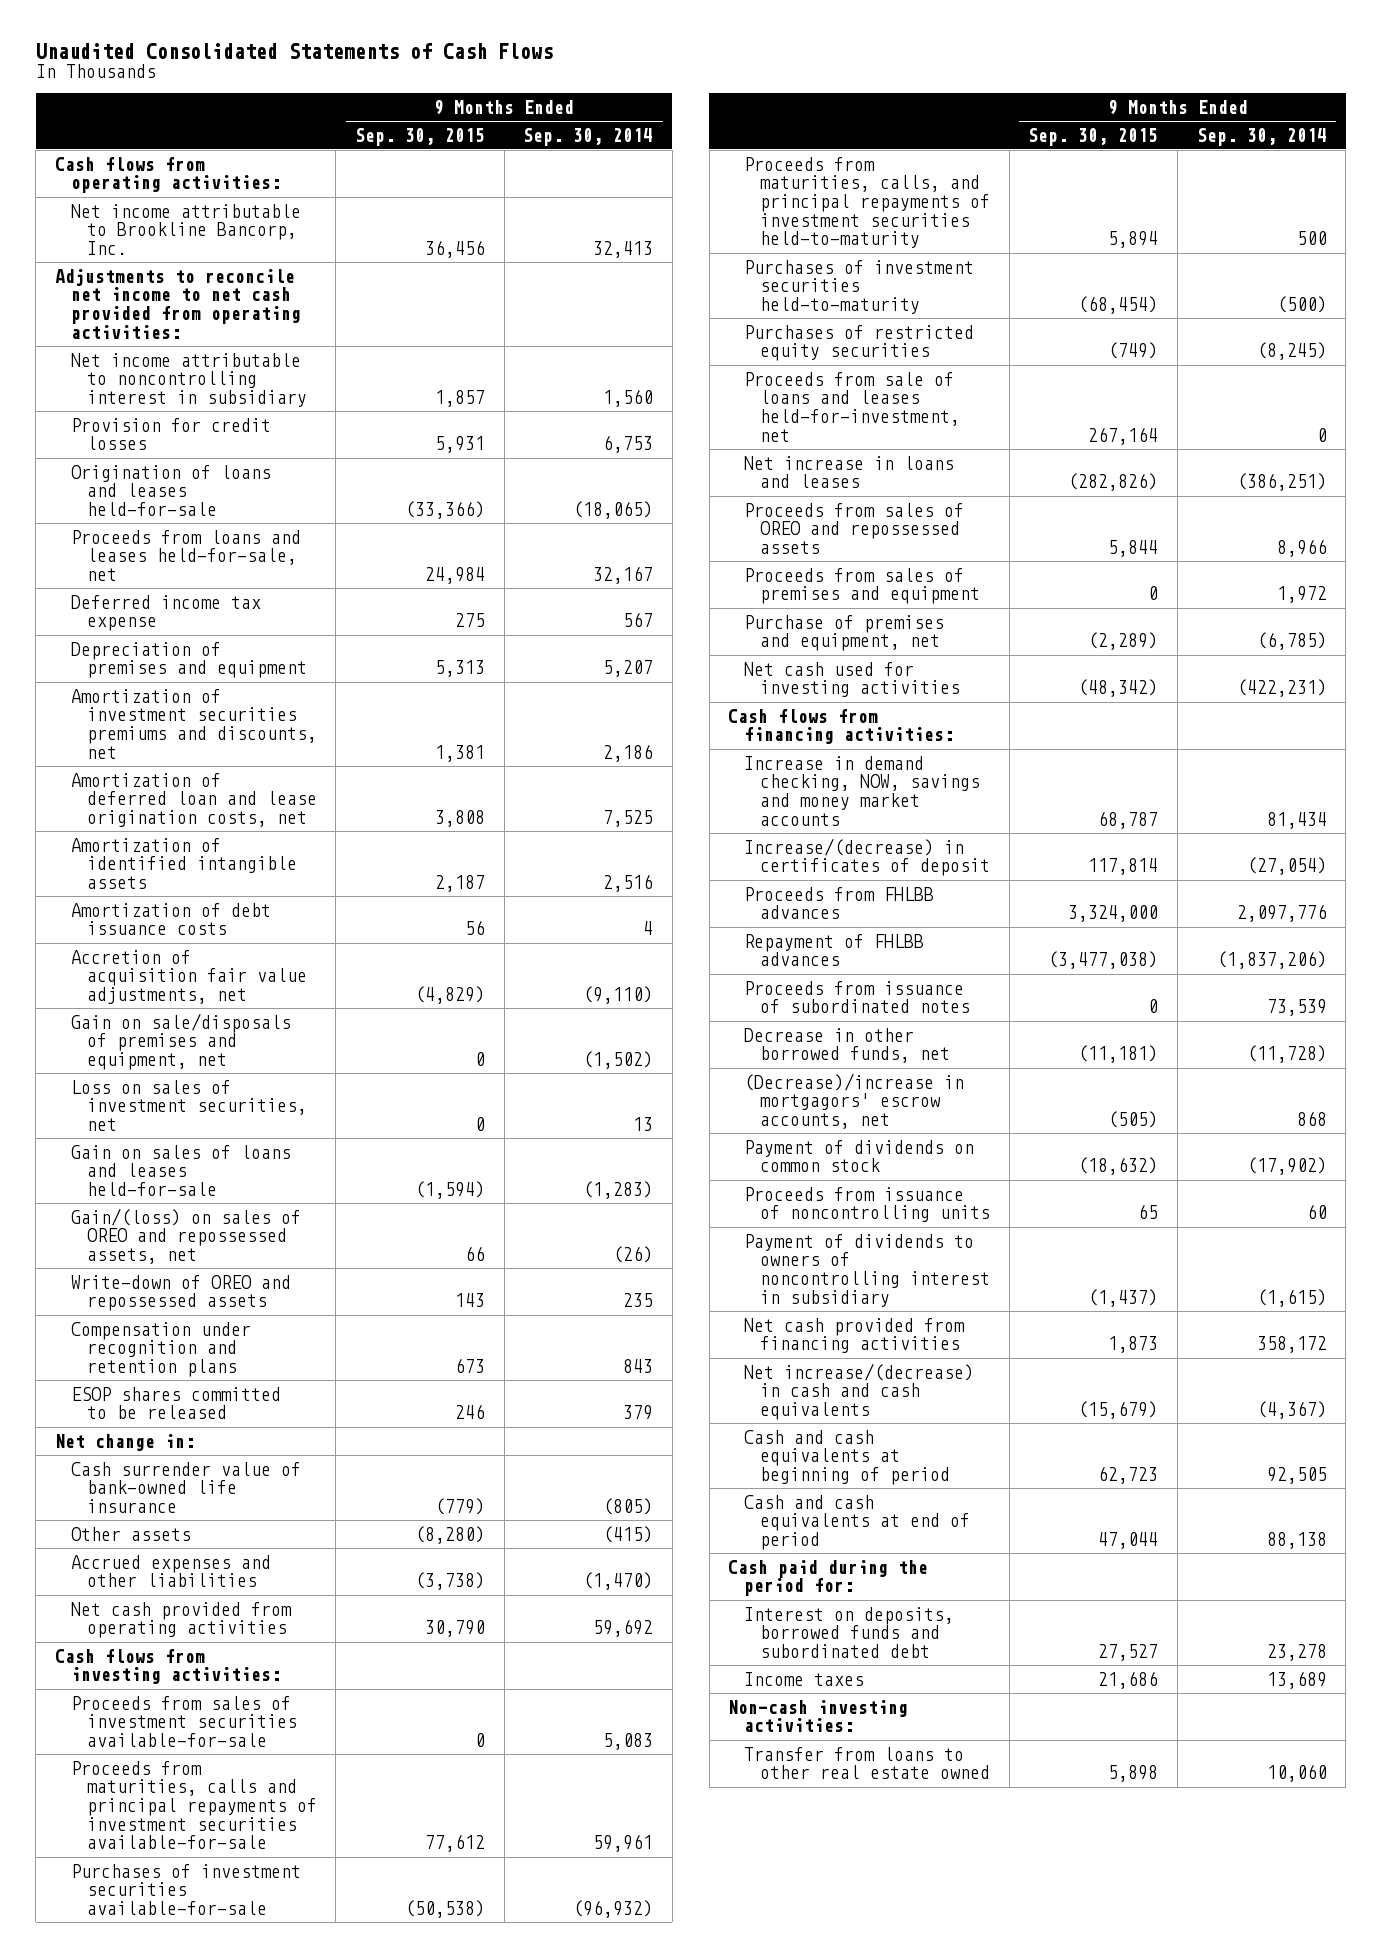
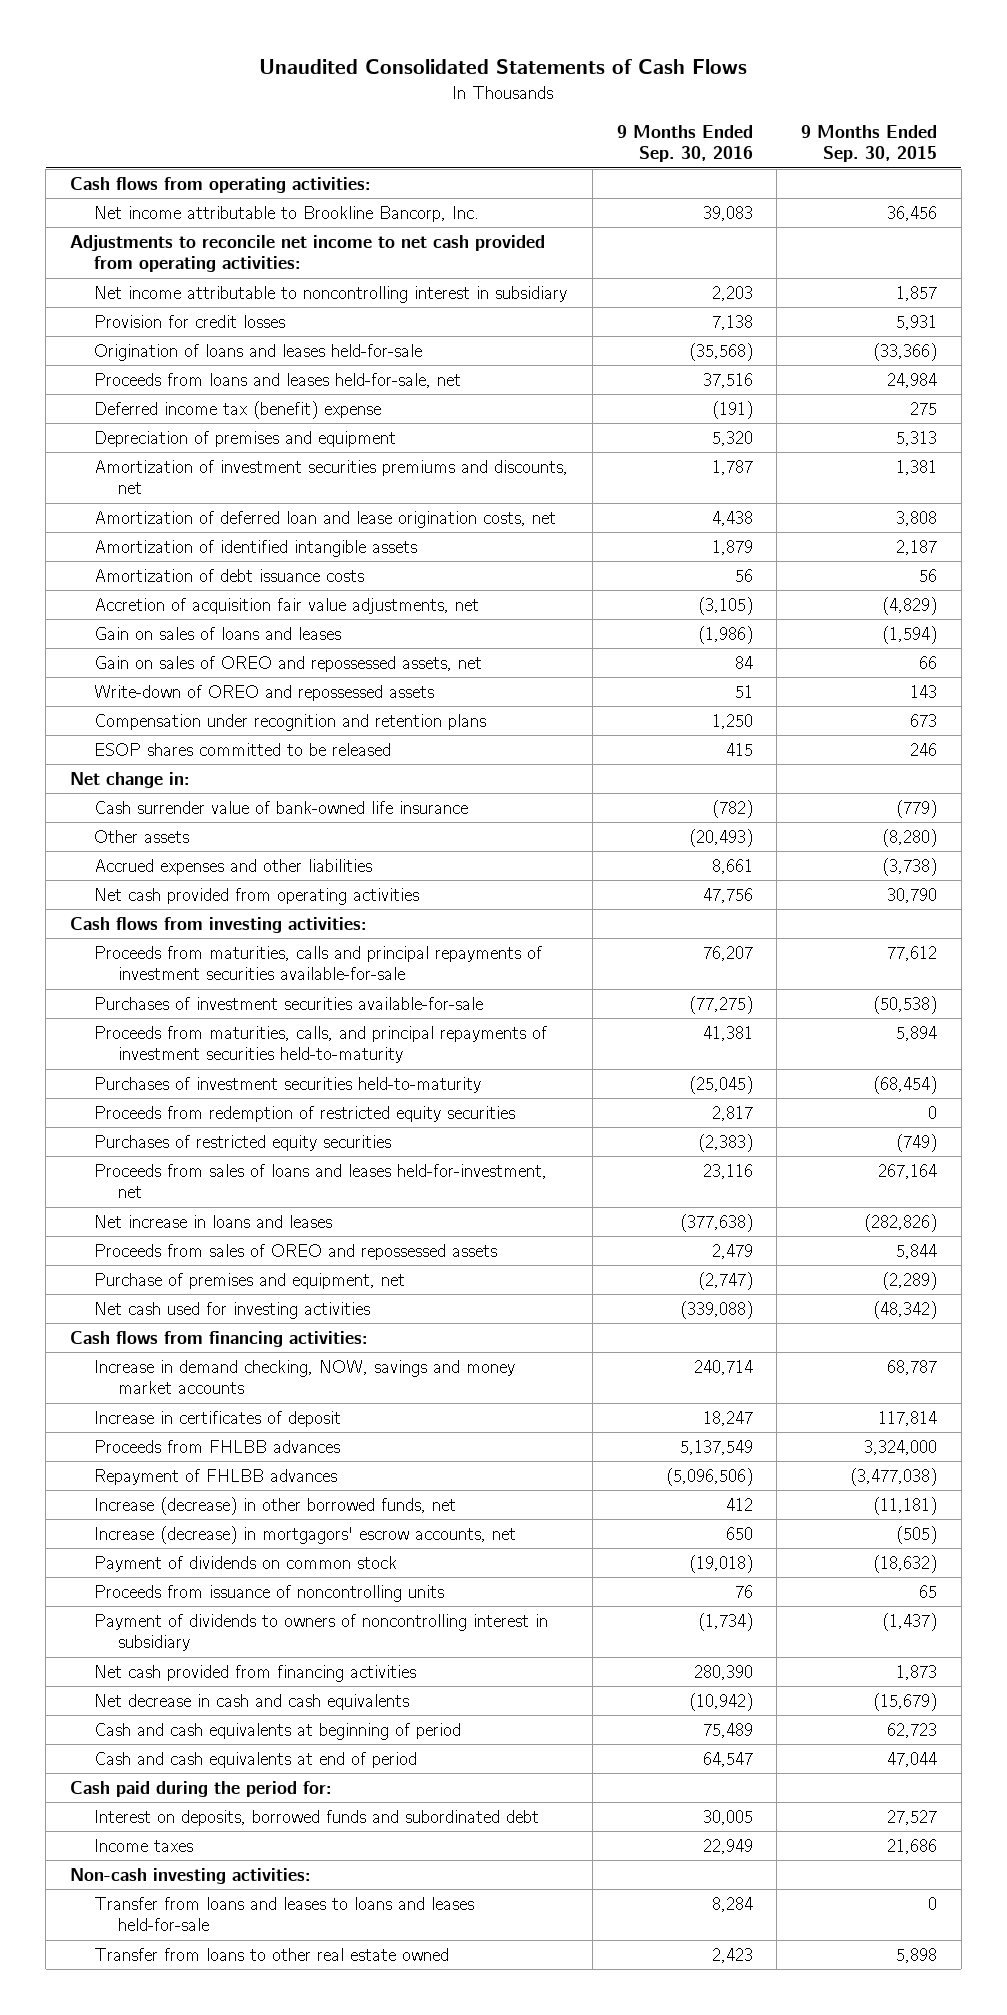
- | 9 Months Ended Sep. 30, 2015 | 9 Months Ended Sep. 30, 2014
+ | 9 Months Ended Sep. 30, 2016 | 9 Months Ended Sep. 30, 2015
- Deferred income tax expense | 275 | 567
+ Deferred income tax (benefit) expense | (191) | 275
- Gain on sale/disposals of premises and equipment, net | 0 | (1,502)
- Loss on sales of investment securities, net | 0 | 13
- Gain on sales of loans and leases held-for-sale | (1,594) | (1,283)
- Gain/(loss) on sales of OREO and repossessed assets, net | 66 | (26)
+ Gain on sales of loans and leases | (1,986) | (1,594)
+ Gain on sales of OREO and repossessed assets, net | 84 | 66
- Proceeds from sales of investment securities available-for-sale | 0 | 5,083
+ Proceeds from redemption of restricted equity securities | 2,817 | 0
- Proceeds from sale of loans and leases held-for-investment, net | 267,164 | 0
+ Proceeds from sales of loans and leases held-for-investment, net | 23,116 | 267,164
- Proceeds from sales of premises and equipment | 0 | 1,972
- Increase/(decrease) in certificates of deposit | 117,814 | (27,054)
+ Increase in certificates of deposit | 18,247 | 117,814
- Proceeds from issuance of subordinated notes | 0 | 73,539
- Decrease in other borrowed funds, net | (11,181) | (11,728)
- (Decrease)/increase in mortgagors' escrow accounts, net | (505) | 868
+ Increase (decrease) in other borrowed funds, net | 412 | (11,181)
+ Increase (decrease) in mortgagors' escrow accounts, net | 650 | (505)
- Net increase/(decrease) in cash and cash equivalents | (15,679) | (4,367)
+ Net decrease in cash and cash equivalents | (10,942) | (15,679)
+ Transfer from loans and leases to loans and leases held-for-sale | 8,284 | 0

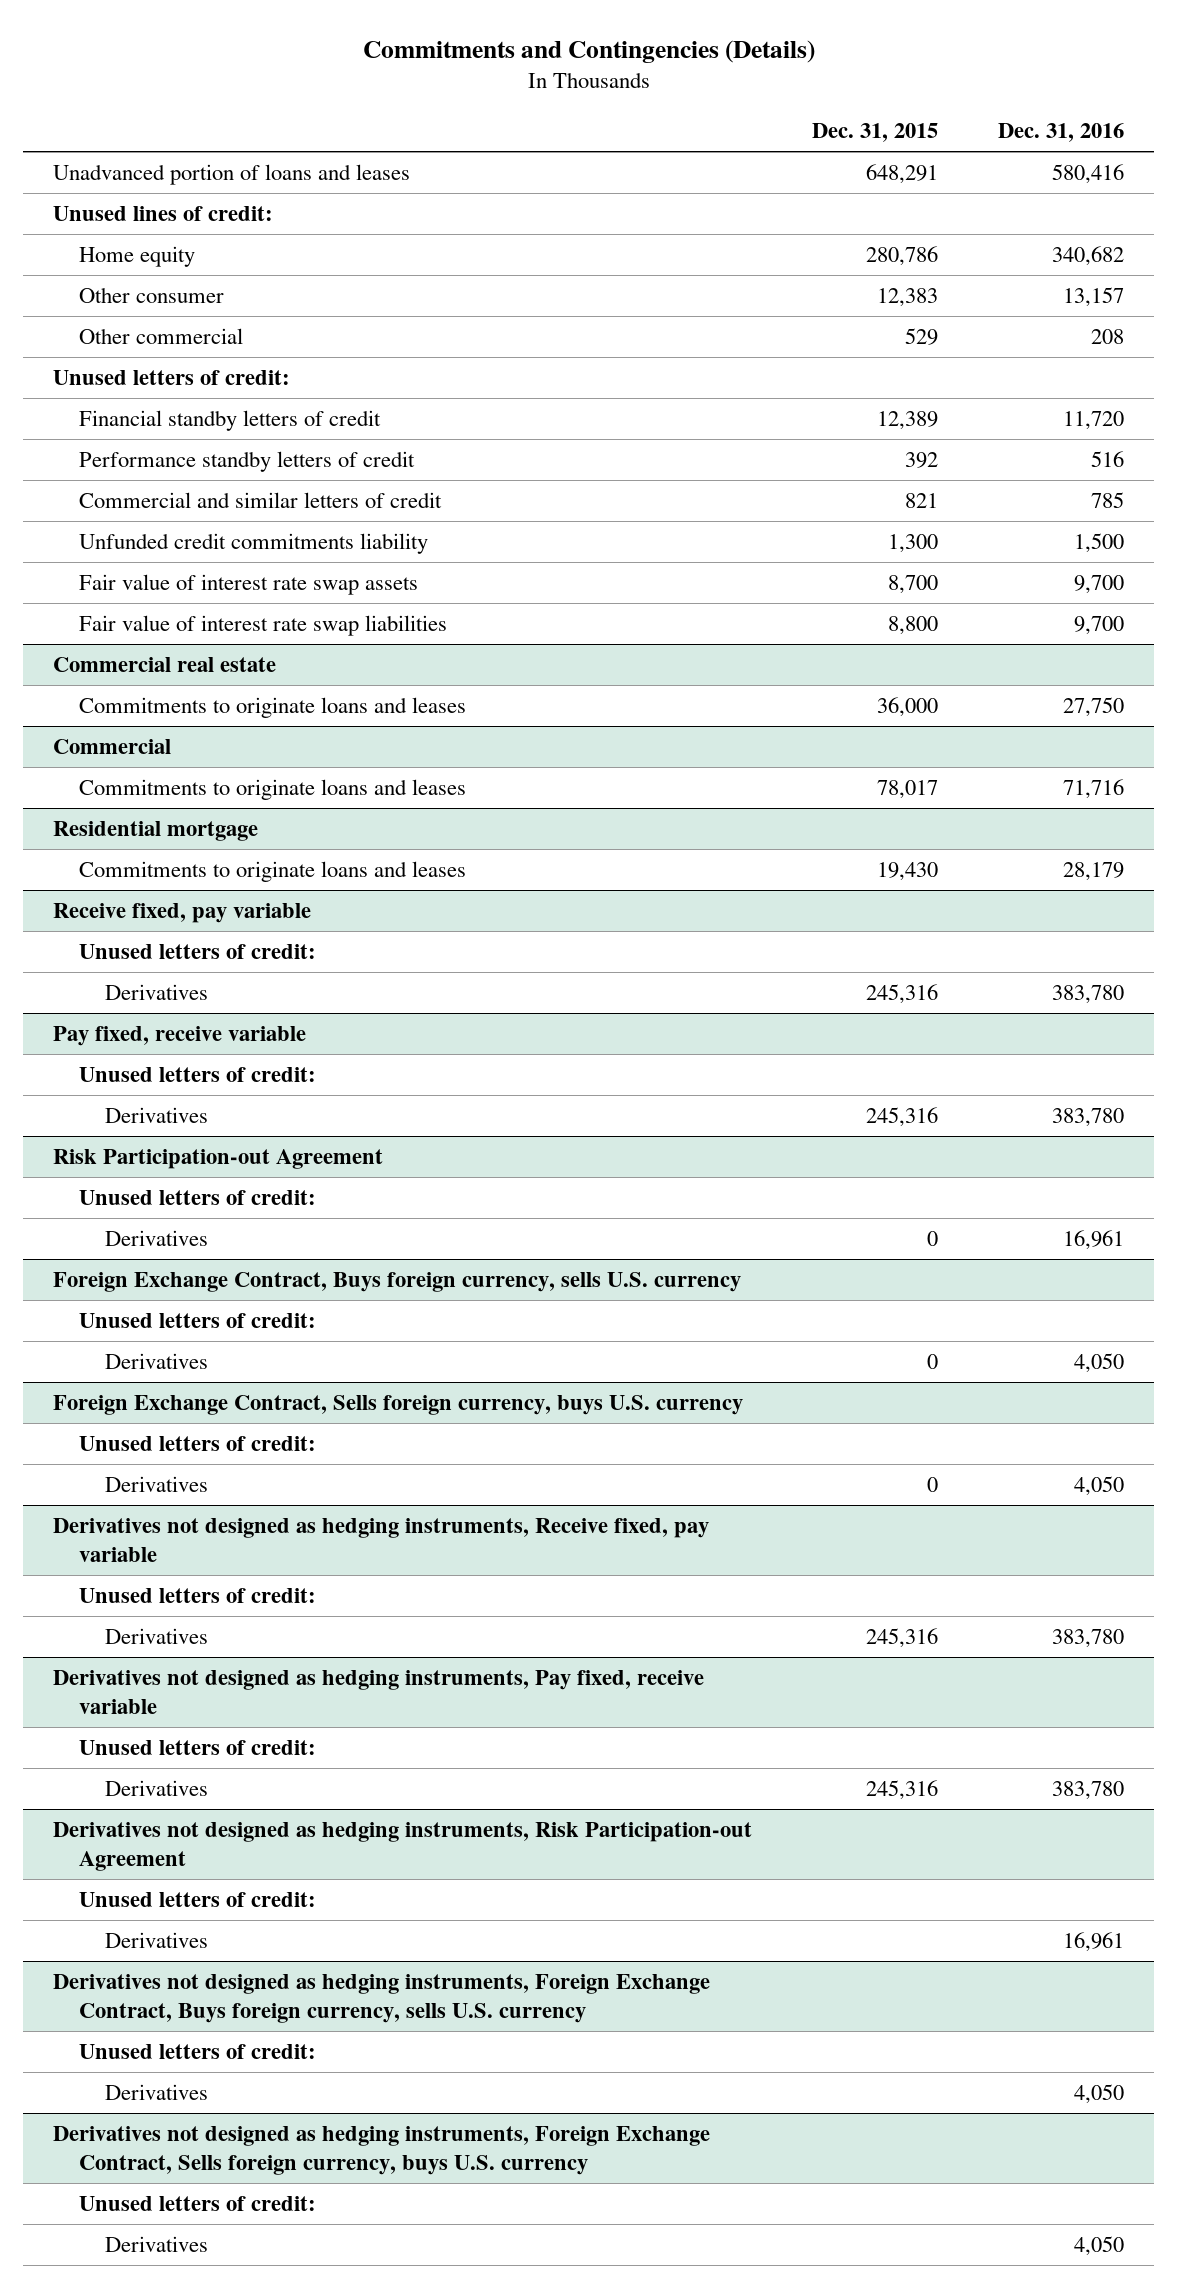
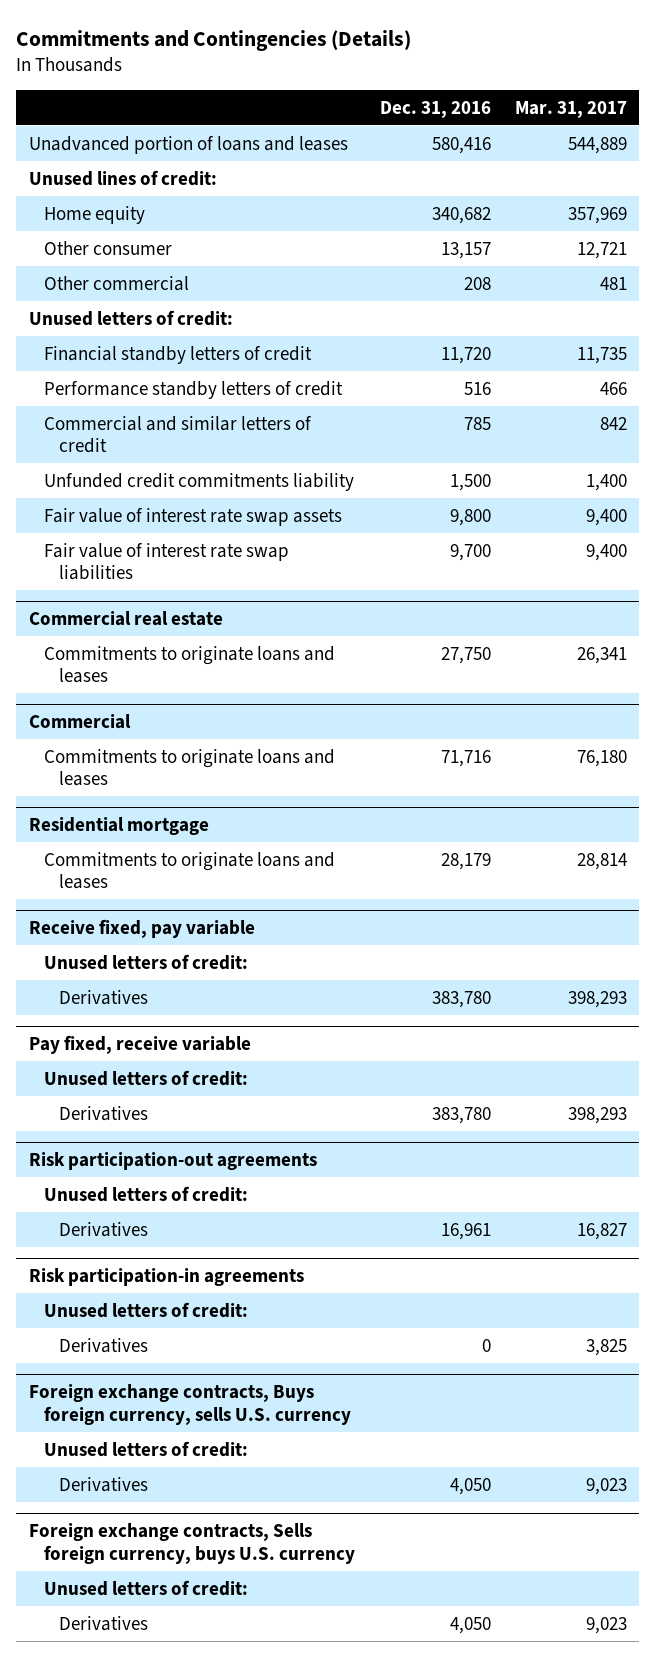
- | Dec. 31, 2015 | Dec. 31, 2016
+ | Dec. 31, 2016 | Mar. 31, 2017
- Fair value of interest rate swap assets | 8,700 | 9,700
+ Fair value of interest rate swap assets | 9,800 | 9,400
- Risk Participation-out Agreement
+ Risk participation-out agreements
- Foreign Exchange Contract, Buys foreign currency, sells U.S. currency
- Unused letters of credit:
- Derivatives | 0 | 4,050
- Foreign Exchange Contract, Sells foreign currency, buys U.S. currency
- Unused letters of credit:
- Derivatives | 0 | 4,050
- Derivatives not designed as hedging instruments, Receive fixed, pay variable
- Unused letters of credit:
- Derivatives | 245,316 | 383,780
- Derivatives not designed as hedging instruments, Pay fixed, receive variable
- Unused letters of credit:
- Derivatives | 245,316 | 383,780
- Derivatives not designed as hedging instruments, Risk Participation-out Agreement
+ Risk participation-in agreements
- Derivatives | | 16,961
- Derivatives not designed as hedging instruments, Foreign Exchange Contract, Buys foreign currency, sells U.S. currency
+ Derivatives | 0 | 3,825
+ Foreign exchange contracts, Buys foreign currency, sells U.S. currency
- Derivatives not designed as hedging instruments, Foreign Exchange Contract, Sells foreign currency, buys U.S. currency
+ Foreign exchange contracts, Sells foreign currency, buys U.S. currency

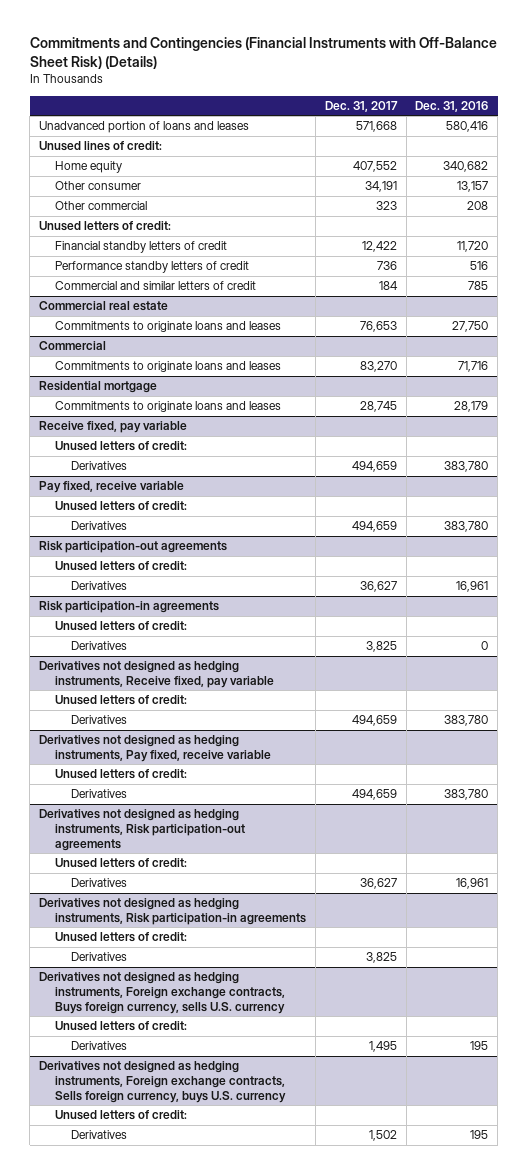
- Commitments and Contingencies (Details)
+ Commitments and Contingencies (Financial Instruments with Off-Balance Sheet Risk) (Details)
- | Dec. 31, 2016 | Mar. 31, 2017
+ | Dec. 31, 2017 | Dec. 31, 2016
- Unfunded credit commitments liability | 1,500 | 1,400
- Fair value of interest rate swap assets | 9,800 | 9,400
- Fair value of interest rate swap liabilities | 9,700 | 9,400
- Foreign exchange contracts, Buys foreign currency, sells U.S. currency
+ Derivatives not designed as hedging instruments, Receive fixed, pay variable
- Derivatives | 4,050 | 9,023
- Foreign exchange contracts, Sells foreign currency, buys U.S. currency
+ Derivatives | 494,659 | 383,780
+ Derivatives not designed as hedging instruments, Pay fixed, receive variable
- Derivatives | 4,050 | 9,023
+ Derivatives | 494,659 | 383,780
+ Derivatives not designed as hedging instruments, Risk participation-out agreements
+ Unused letters of credit:
+ Derivatives | 36,627 | 16,961
+ Derivatives not designed as hedging instruments, Risk participation-in agreements
+ Unused letters of credit:
+ Derivatives | 3,825 |
+ Derivatives not designed as hedging instruments, Foreign exchange contracts, Buys foreign currency, sells U.S. currency
+ Unused letters of credit:
+ Derivatives | 1,495 | 195
+ Derivatives not designed as hedging instruments, Foreign exchange contracts, Sells foreign currency, buys U.S. currency
+ Unused letters of credit:
+ Derivatives | 1,502 | 195

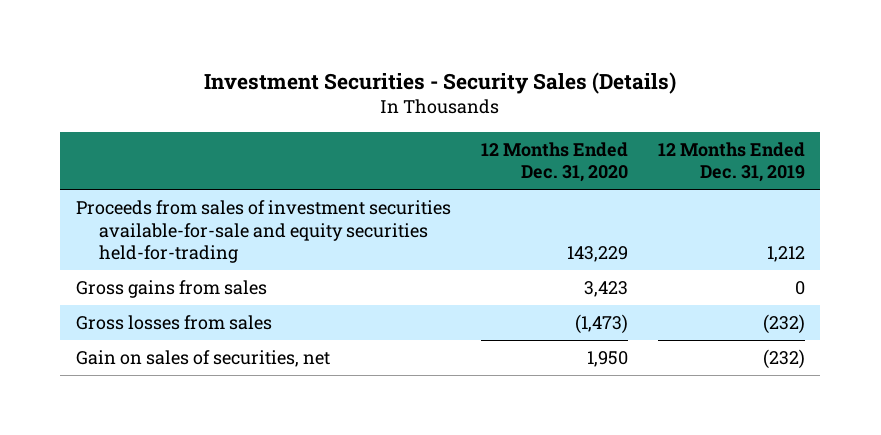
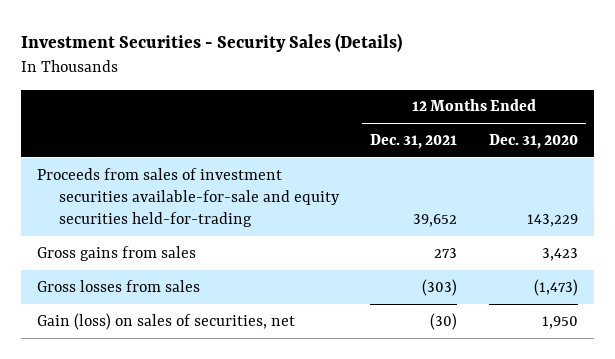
- | 12 Months Ended Dec. 31, 2020 | 12 Months Ended Dec. 31, 2019
+ | 12 Months Ended Dec. 31, 2021 | 12 Months Ended Dec. 31, 2020
- Gain on sales of securities, net | 1,950 | (232)
+ Gain (loss) on sales of securities, net | (30) | 1,950

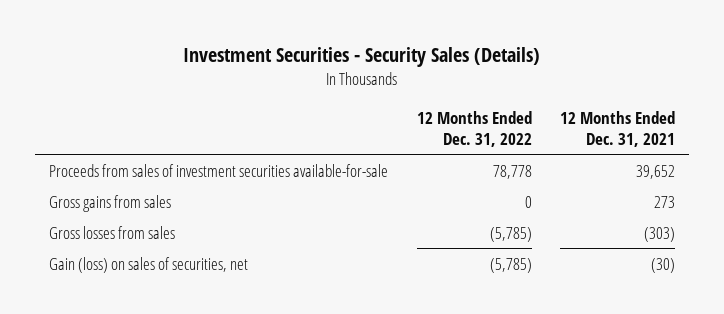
- | 12 Months Ended Dec. 31, 2021 | 12 Months Ended Dec. 31, 2020
+ | 12 Months Ended Dec. 31, 2022 | 12 Months Ended Dec. 31, 2021
- Proceeds from sales of investment securities available-for-sale and equity securities held-for-trading | 39,652 | 143,229
+ Proceeds from sales of investment securities available-for-sale | 78,778 | 39,652

